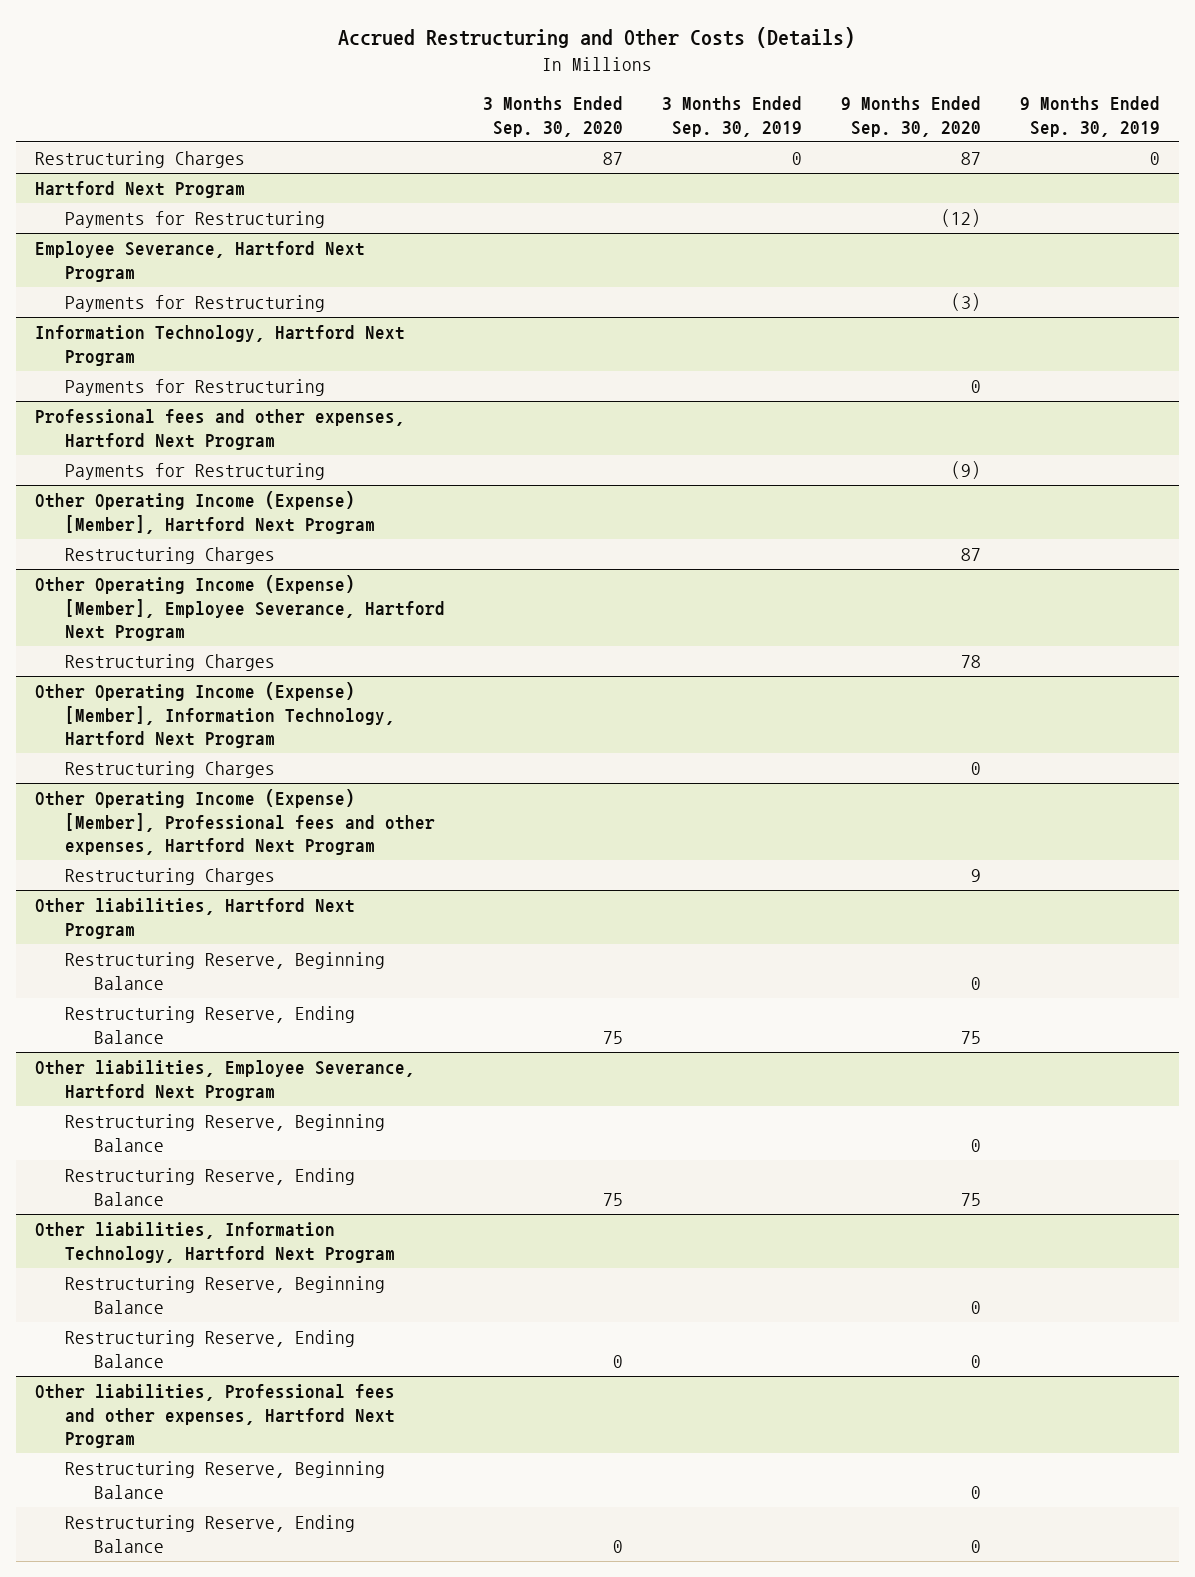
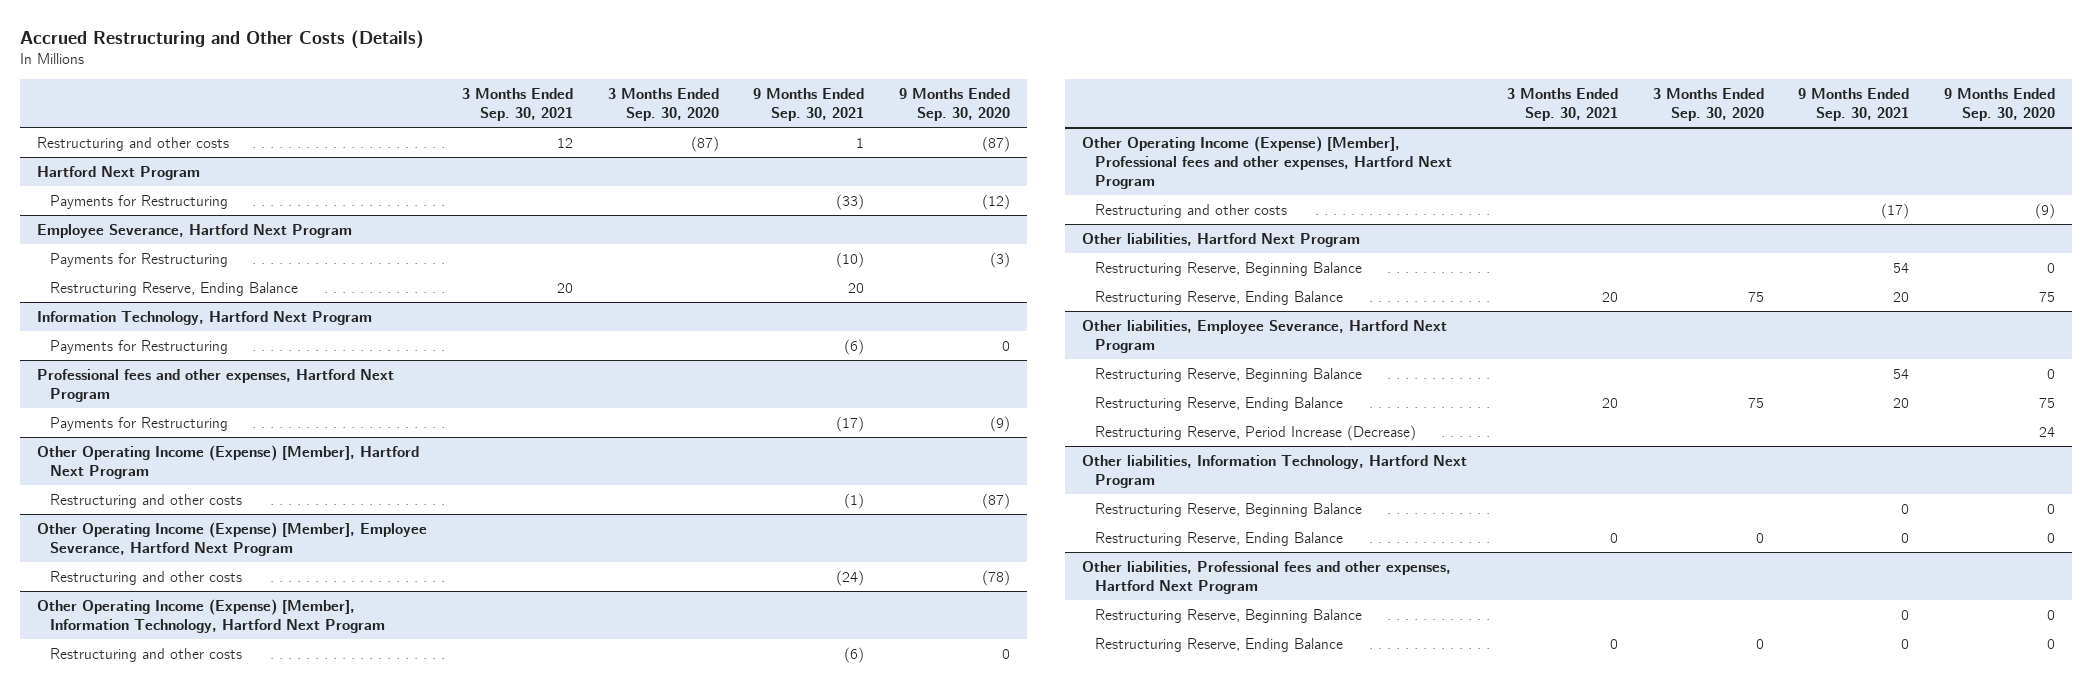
- | 3 Months Ended Sep. 30, 2020 | 3 Months Ended Sep. 30, 2019 | 9 Months Ended Sep. 30, 2020 | 9 Months Ended Sep. 30, 2019
+ | 3 Months Ended Sep. 30, 2021 | 3 Months Ended Sep. 30, 2020 | 9 Months Ended Sep. 30, 2021 | 9 Months Ended Sep. 30, 2020
- Restructuring Charges | 87 | 0 | 87 | 0
+ Restructuring and other costs | 12 | (87) | 1 | (87)
@ Employee Severance, Hartford Next Program
+ Restructuring Reserve, Ending Balance | 20 | | 20 |
@ Other Operating Income (Expense) [Member], Hartford Next Program
- Restructuring Charges | | | 87 |
+ Restructuring and other costs | | | (1) | (87)
@ Other Operating Income (Expense) [Member], Employee Severance, Hartford Next Program
- Restructuring Charges | | | 78 |
+ Restructuring and other costs | | | (24) | (78)
@ Other Operating Income (Expense) [Member], Information Technology, Hartford Next Program
- Restructuring Charges | | | 0 |
+ Restructuring and other costs | | | (6) | 0
@ Other Operating Income (Expense) [Member], Professional fees and other expenses, Hartford Next Program
- Restructuring Charges | | | 9 |
+ Restructuring and other costs | | | (17) | (9)
@ Other liabilities, Employee Severance, Hartford Next Program
+ Restructuring Reserve, Period Increase (Decrease) | | | | 24

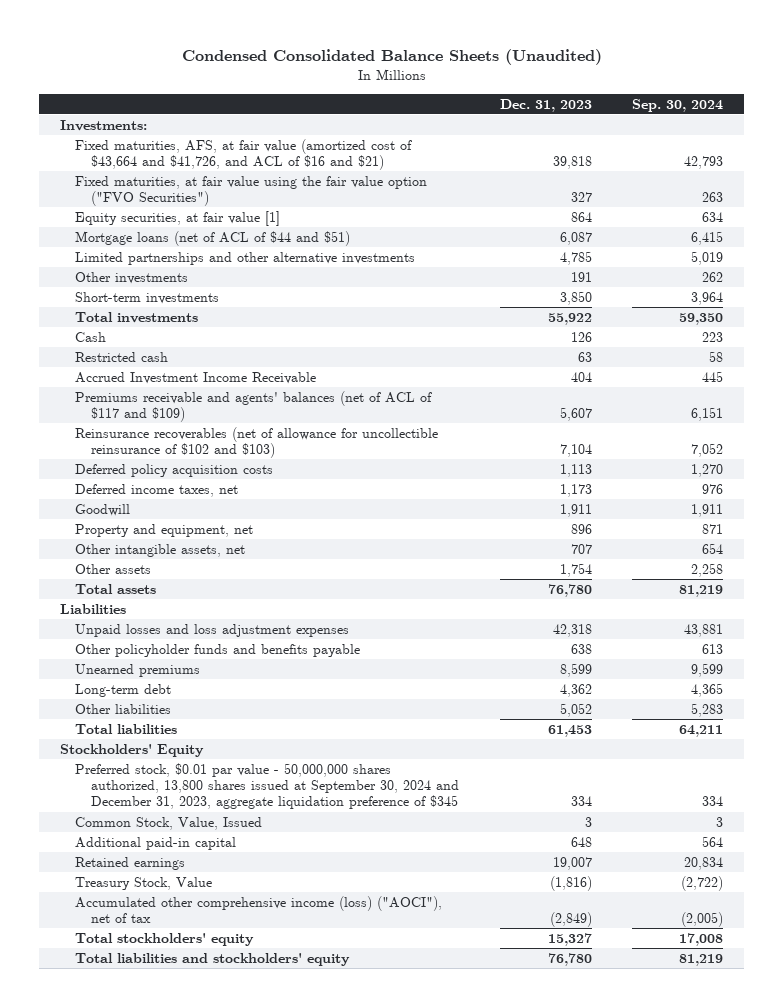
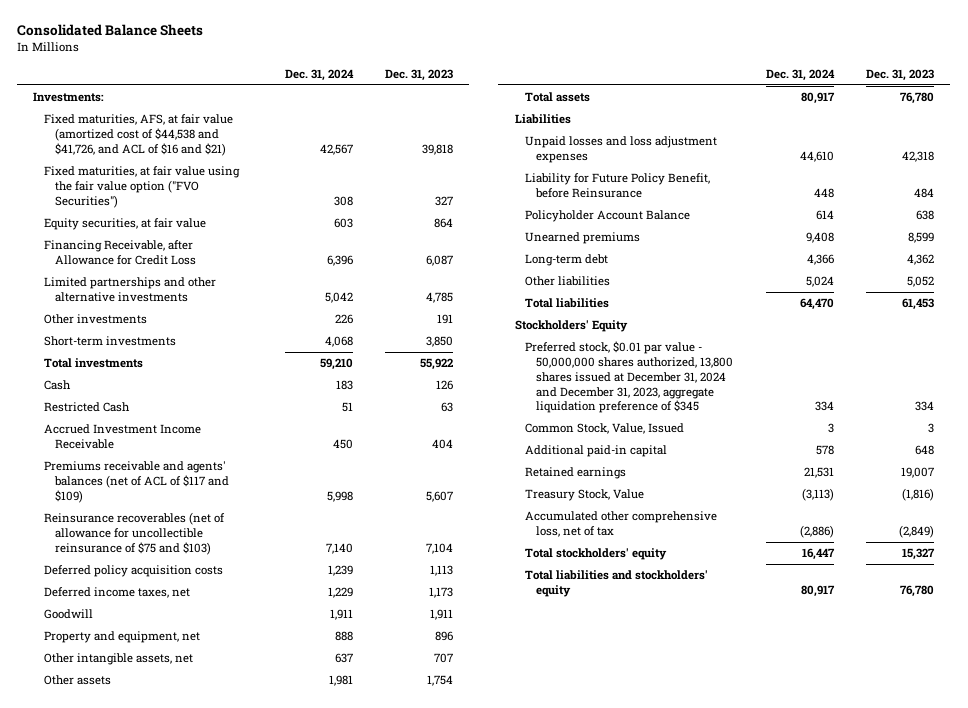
- Condensed Consolidated Balance Sheets (Unaudited)
+ Consolidated Balance Sheets
- | Dec. 31, 2023 | Sep. 30, 2024
+ | Dec. 31, 2024 | Dec. 31, 2023
- Fixed maturities, AFS, at fair value (amortized cost of $43,664 and $41,726, and ACL of $16 and $21) | 39,818 | 42,793
+ Fixed maturities, AFS, at fair value (amortized cost of $44,538 and $41,726, and ACL of $16 and $21) | 42,567 | 39,818
- Equity securities, at fair value [1] | 864 | 634
- Mortgage loans (net of ACL of $44 and $51) | 6,087 | 6,415
+ Equity securities, at fair value | 603 | 864
+ Financing Receivable, after Allowance for Credit Loss | 6,396 | 6,087
- Restricted cash | 63 | 58
+ Restricted Cash | 51 | 63
- Reinsurance recoverables (net of allowance for uncollectible reinsurance of $102 and $103) | 7,104 | 7,052
+ Reinsurance recoverables (net of allowance for uncollectible reinsurance of $75 and $103) | 7,140 | 7,104
- Other policyholder funds and benefits payable | 638 | 613
+ Liability for Future Policy Benefit, before Reinsurance | 448 | 484
+ Policyholder Account Balance | 614 | 638
- Preferred stock, $0.01 par value - 50,000,000 shares authorized, 13,800 shares issued at September 30, 2024 and December 31, 2023, aggregate liquidation preference of $345 | 334 | 334
+ Preferred stock, $0.01 par value - 50,000,000 shares authorized, 13,800 shares issued at December 31, 2024 and December 31, 2023, aggregate liquidation preference of $345 | 334 | 334
- Accumulated other comprehensive income (loss) ("AOCI"), net of tax | (2,849) | (2,005)
+ Accumulated other comprehensive loss, net of tax | (2,886) | (2,849)

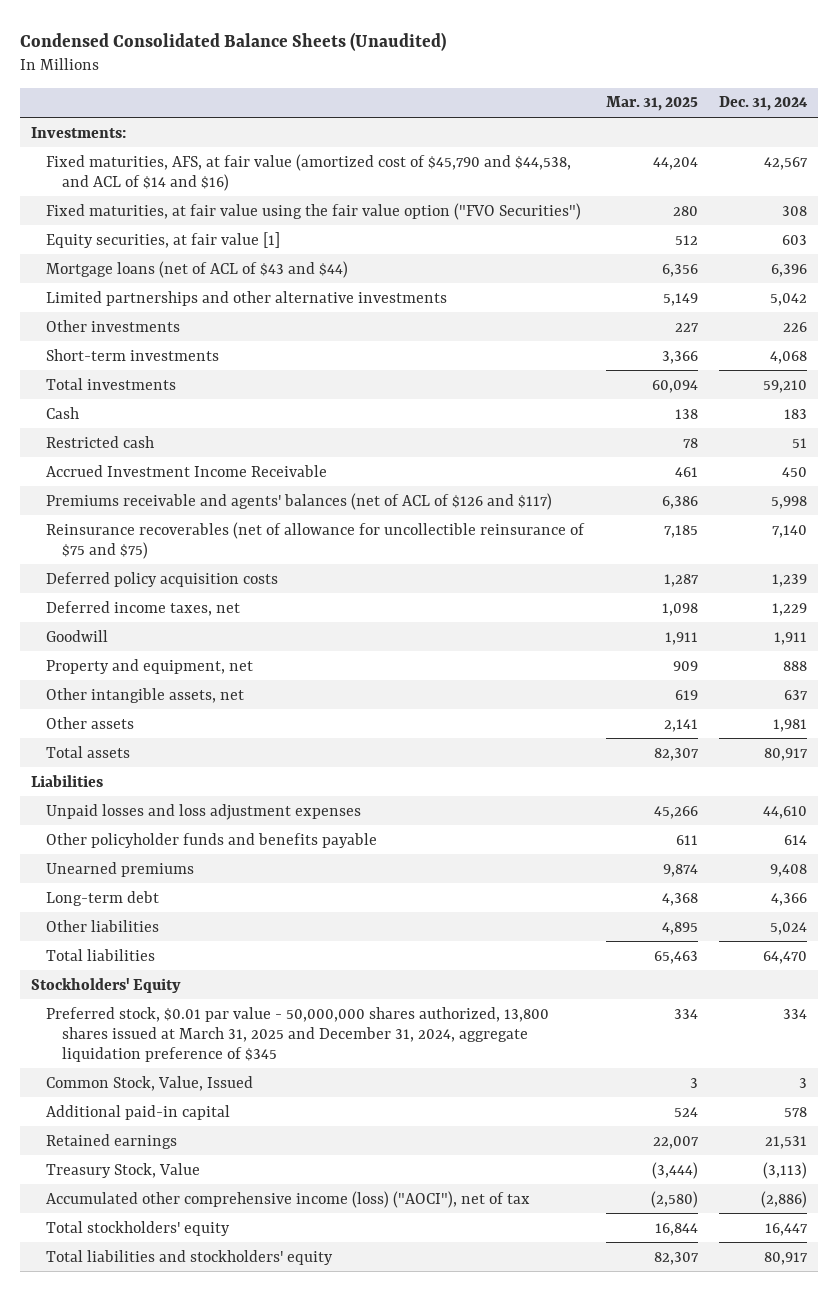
- Consolidated Balance Sheets
+ Condensed Consolidated Balance Sheets (Unaudited)
- | Dec. 31, 2024 | Dec. 31, 2023
+ | Mar. 31, 2025 | Dec. 31, 2024
- Fixed maturities, AFS, at fair value (amortized cost of $44,538 and $41,726, and ACL of $16 and $21) | 42,567 | 39,818
+ Fixed maturities, AFS, at fair value (amortized cost of $45,790 and $44,538, and ACL of $14 and $16) | 44,204 | 42,567
- Equity securities, at fair value | 603 | 864
- Financing Receivable, after Allowance for Credit Loss | 6,396 | 6,087
+ Equity securities, at fair value [1] | 512 | 603
+ Mortgage loans (net of ACL of $43 and $44) | 6,356 | 6,396
- Restricted Cash | 51 | 63
+ Restricted cash | 78 | 51
- Premiums receivable and agents' balances (net of ACL of $117 and $109) | 5,998 | 5,607
- Reinsurance recoverables (net of allowance for uncollectible reinsurance of $75 and $103) | 7,140 | 7,104
+ Premiums receivable and agents' balances (net of ACL of $126 and $117) | 6,386 | 5,998
+ Reinsurance recoverables (net of allowance for uncollectible reinsurance of $75 and $75) | 7,185 | 7,140
- Liability for Future Policy Benefit, before Reinsurance | 448 | 484
- Policyholder Account Balance | 614 | 638
+ Other policyholder funds and benefits payable | 611 | 614
- Preferred stock, $0.01 par value - 50,000,000 shares authorized, 13,800 shares issued at December 31, 2024 and December 31, 2023, aggregate liquidation preference of $345 | 334 | 334
+ Preferred stock, $0.01 par value - 50,000,000 shares authorized, 13,800 shares issued at March 31, 2025 and December 31, 2024, aggregate liquidation preference of $345 | 334 | 334
- Accumulated other comprehensive loss, net of tax | (2,886) | (2,849)
+ Accumulated other comprehensive income (loss) ("AOCI"), net of tax | (2,580) | (2,886)

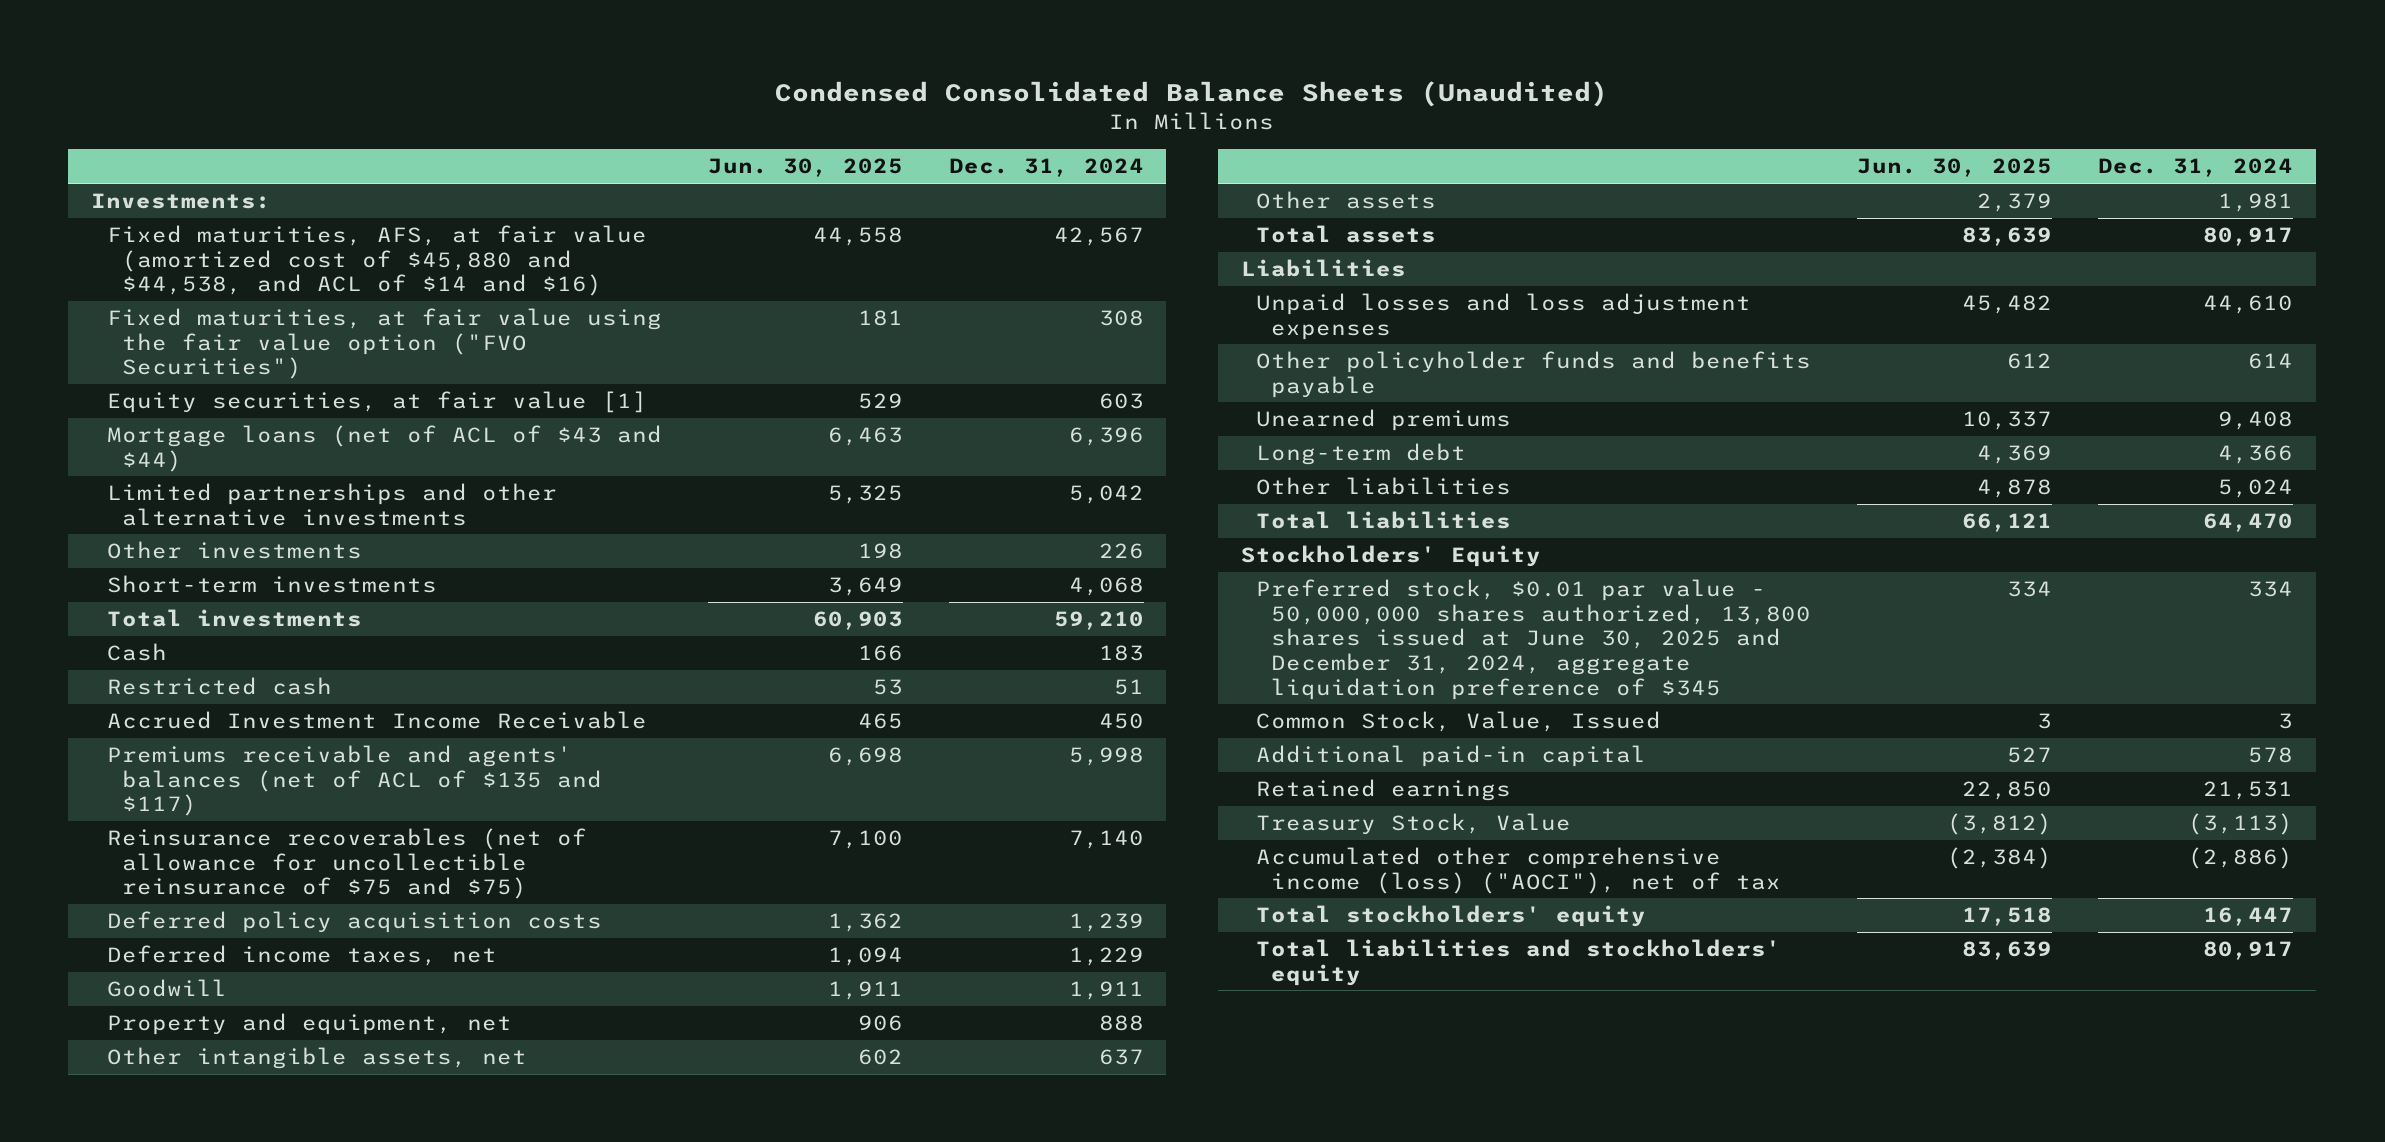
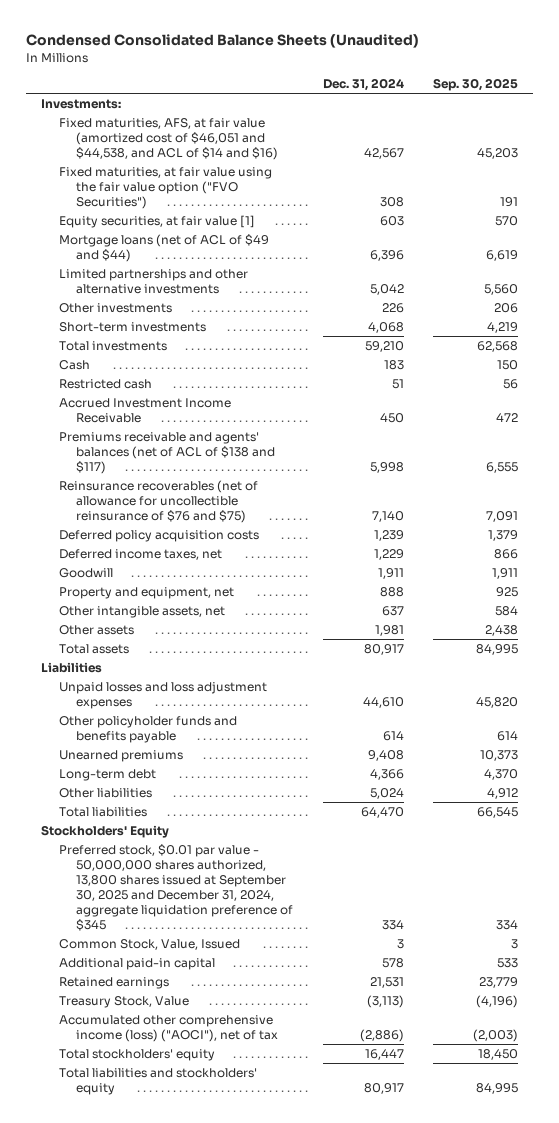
- | Jun. 30, 2025 | Dec. 31, 2024
+ | Dec. 31, 2024 | Sep. 30, 2025
- Fixed maturities, AFS, at fair value (amortized cost of $45,880 and $44,538, and ACL of $14 and $16) | 44,558 | 42,567
+ Fixed maturities, AFS, at fair value (amortized cost of $46,051 and $44,538, and ACL of $14 and $16) | 42,567 | 45,203
- Mortgage loans (net of ACL of $43 and $44) | 6,463 | 6,396
+ Mortgage loans (net of ACL of $49 and $44) | 6,396 | 6,619
- Premiums receivable and agents' balances (net of ACL of $135 and $117) | 6,698 | 5,998
- Reinsurance recoverables (net of allowance for uncollectible reinsurance of $75 and $75) | 7,100 | 7,140
+ Premiums receivable and agents' balances (net of ACL of $138 and $117) | 5,998 | 6,555
+ Reinsurance recoverables (net of allowance for uncollectible reinsurance of $76 and $75) | 7,140 | 7,091
- Preferred stock, $0.01 par value - 50,000,000 shares authorized, 13,800 shares issued at June 30, 2025 and December 31, 2024, aggregate liquidation preference of $345 | 334 | 334
+ Preferred stock, $0.01 par value - 50,000,000 shares authorized, 13,800 shares issued at September 30, 2025 and December 31, 2024, aggregate liquidation preference of $345 | 334 | 334

